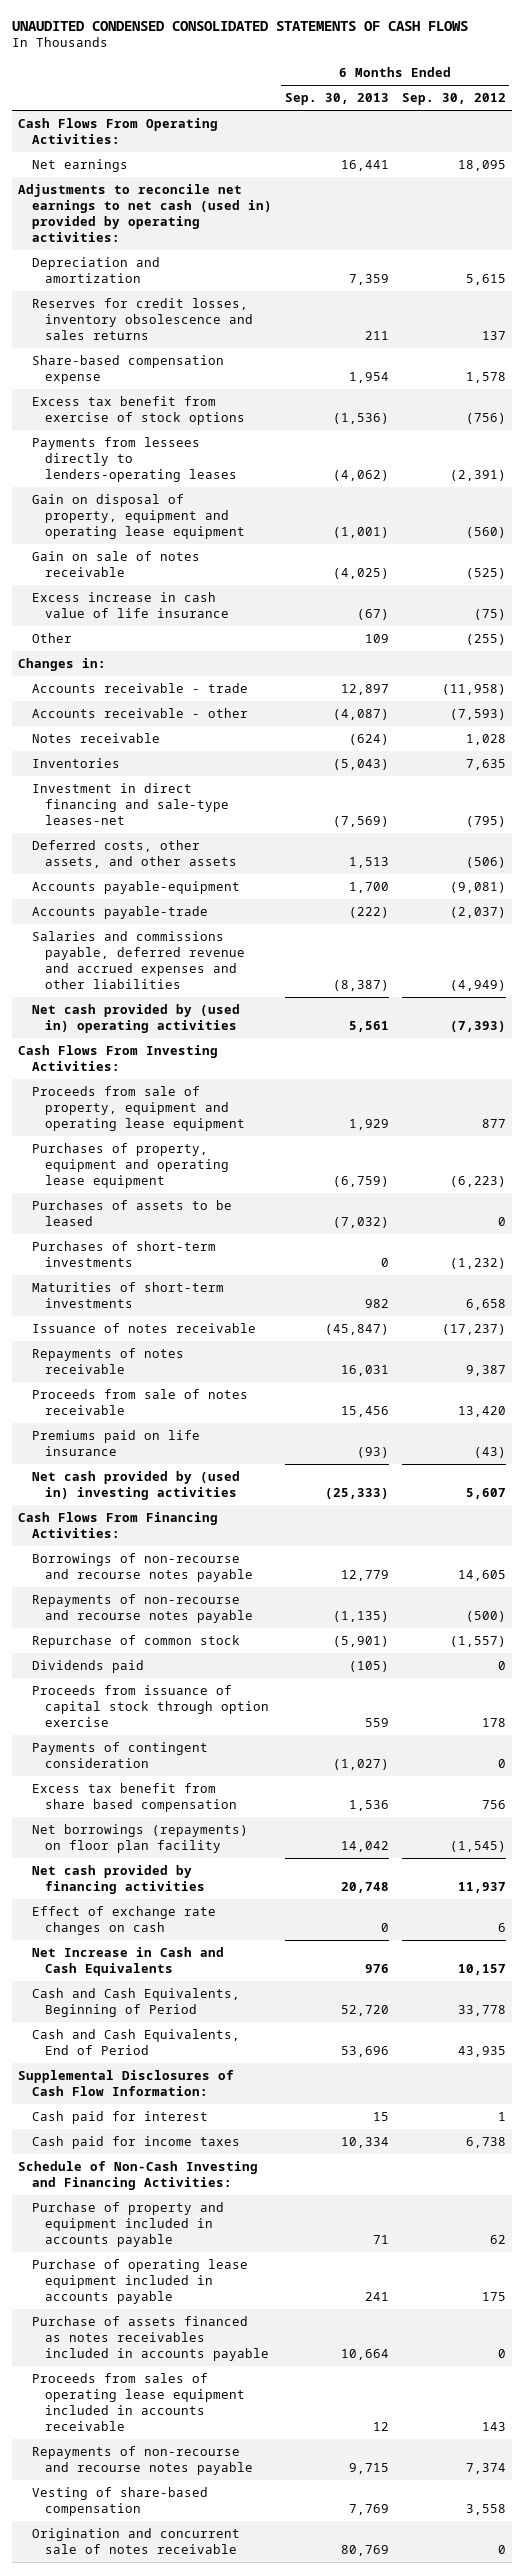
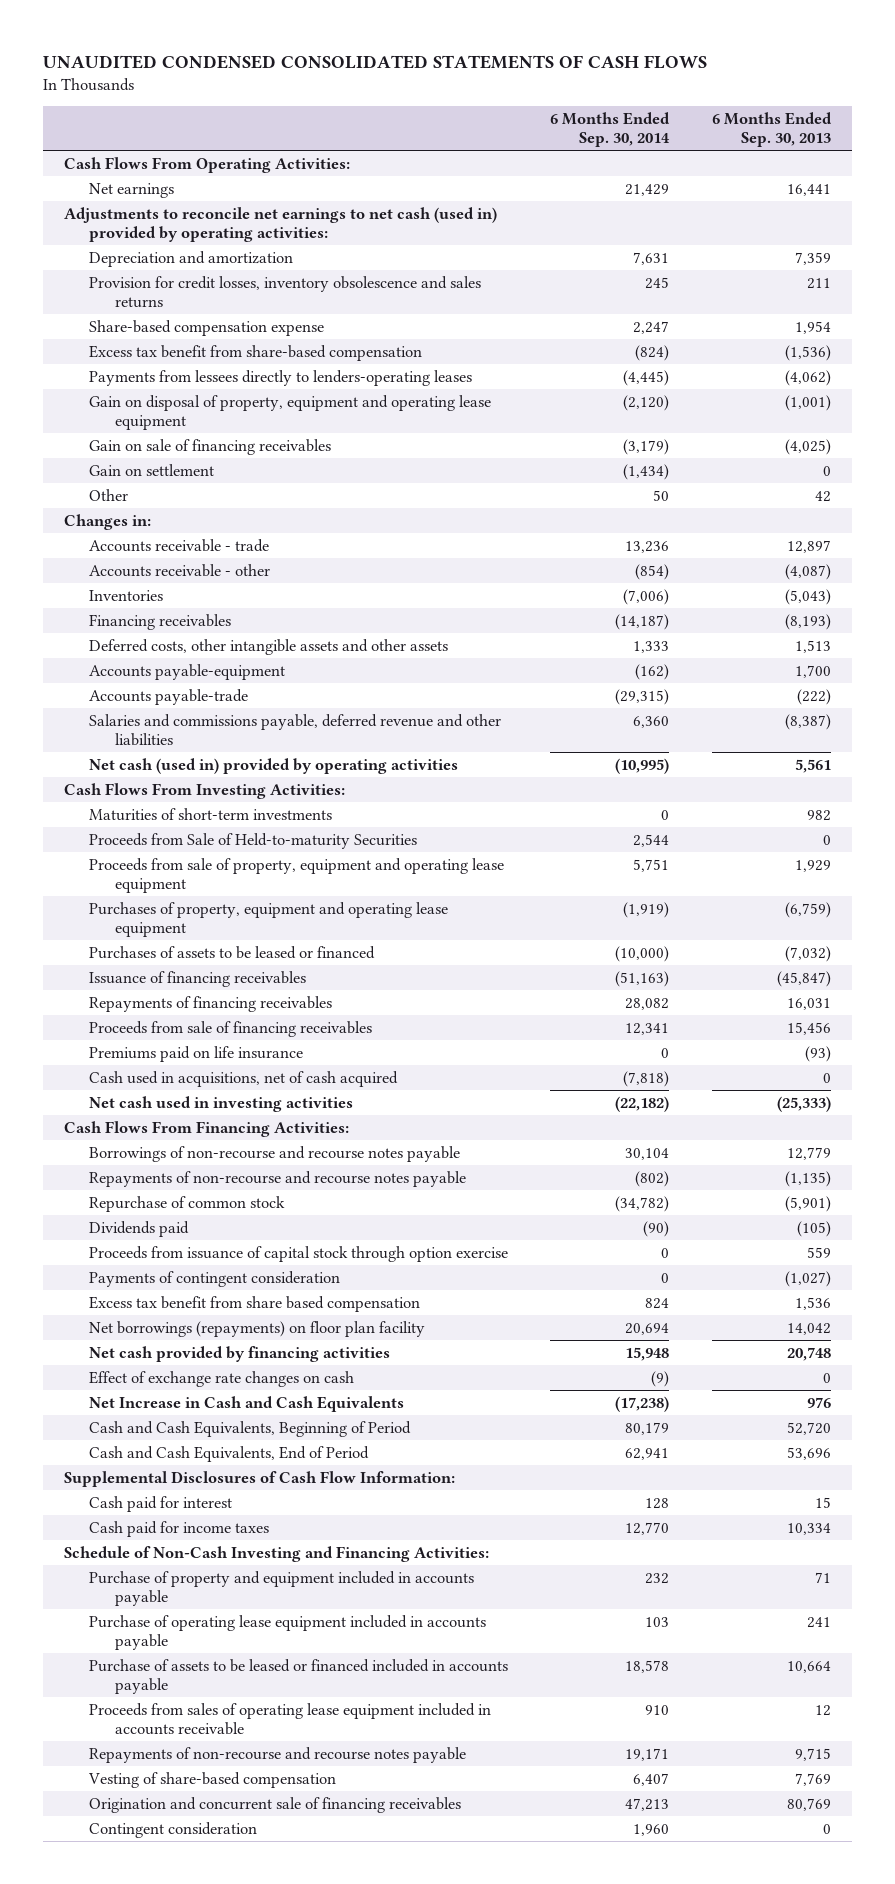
- | 6 Months Ended Sep. 30, 2013 | 6 Months Ended Sep. 30, 2012
+ | 6 Months Ended Sep. 30, 2014 | 6 Months Ended Sep. 30, 2013
- Reserves for credit losses, inventory obsolescence and sales returns | 211 | 137
+ Provision for credit losses, inventory obsolescence and sales returns | 245 | 211
- Excess tax benefit from exercise of stock options | (1,536) | (756)
+ Excess tax benefit from share-based compensation | (824) | (1,536)
- Gain on sale of notes receivable | (4,025) | (525)
- Excess increase in cash value of life insurance | (67) | (75)
- Other | 109 | (255)
+ Gain on sale of financing receivables | (3,179) | (4,025)
+ Gain on settlement | (1,434) | 0
+ Other | 50 | 42
- Notes receivable | (624) | 1,028
- Investment in direct financing and sale-type leases-net | (7,569) | (795)
- Deferred costs, other assets, and other assets | 1,513 | (506)
+ Financing receivables | (14,187) | (8,193)
+ Deferred costs, other intangible assets and other assets | 1,333 | 1,513
- Salaries and commissions payable, deferred revenue and accrued expenses and other liabilities | (8,387) | (4,949)
- Net cash provided by (used in) operating activities | 5,561 | (7,393)
+ Salaries and commissions payable, deferred revenue and other liabilities | 6,360 | (8,387)
+ Net cash (used in) provided by operating activities | (10,995) | 5,561
moved up: Maturities of short-term investments | 0 | 982
+ Proceeds from Sale of Held-to-maturity Securities | 2,544 | 0
- Purchases of assets to be leased | (7,032) | 0
- Purchases of short-term investments | 0 | (1,232)
- Issuance of notes receivable | (45,847) | (17,237)
- Repayments of notes receivable | 16,031 | 9,387
- Proceeds from sale of notes receivable | 15,456 | 13,420
+ Purchases of assets to be leased or financed | (10,000) | (7,032)
+ Issuance of financing receivables | (51,163) | (45,847)
+ Repayments of financing receivables | 28,082 | 16,031
+ Proceeds from sale of financing receivables | 12,341 | 15,456
- Net cash provided by (used in) investing activities | (25,333) | 5,607
+ Cash used in acquisitions, net of cash acquired | (7,818) | 0
+ Net cash used in investing activities | (22,182) | (25,333)
- Purchase of assets financed as notes receivables included in accounts payable | 10,664 | 0
+ Purchase of assets to be leased or financed included in accounts payable | 18,578 | 10,664
- Origination and concurrent sale of notes receivable | 80,769 | 0
+ Origination and concurrent sale of financing receivables | 47,213 | 80,769
+ Contingent consideration | 1,960 | 0

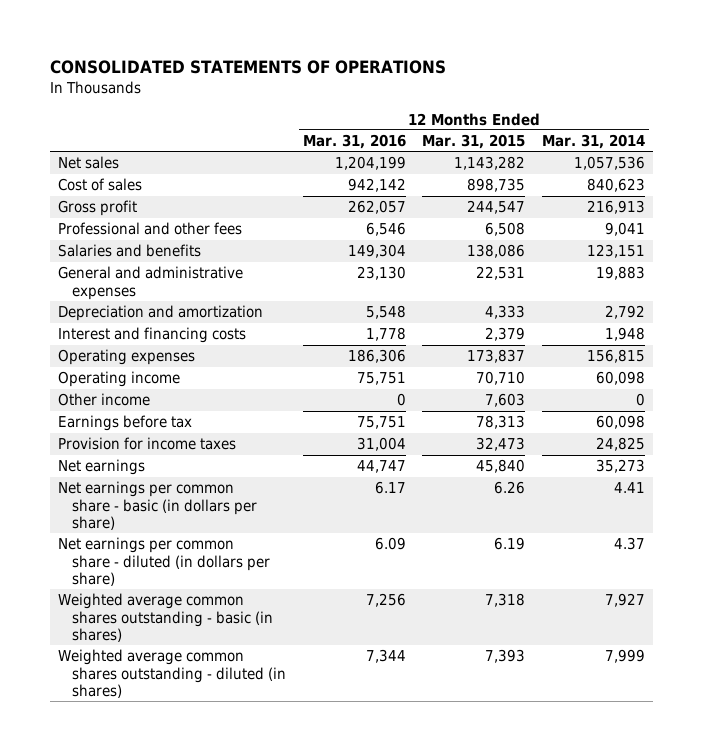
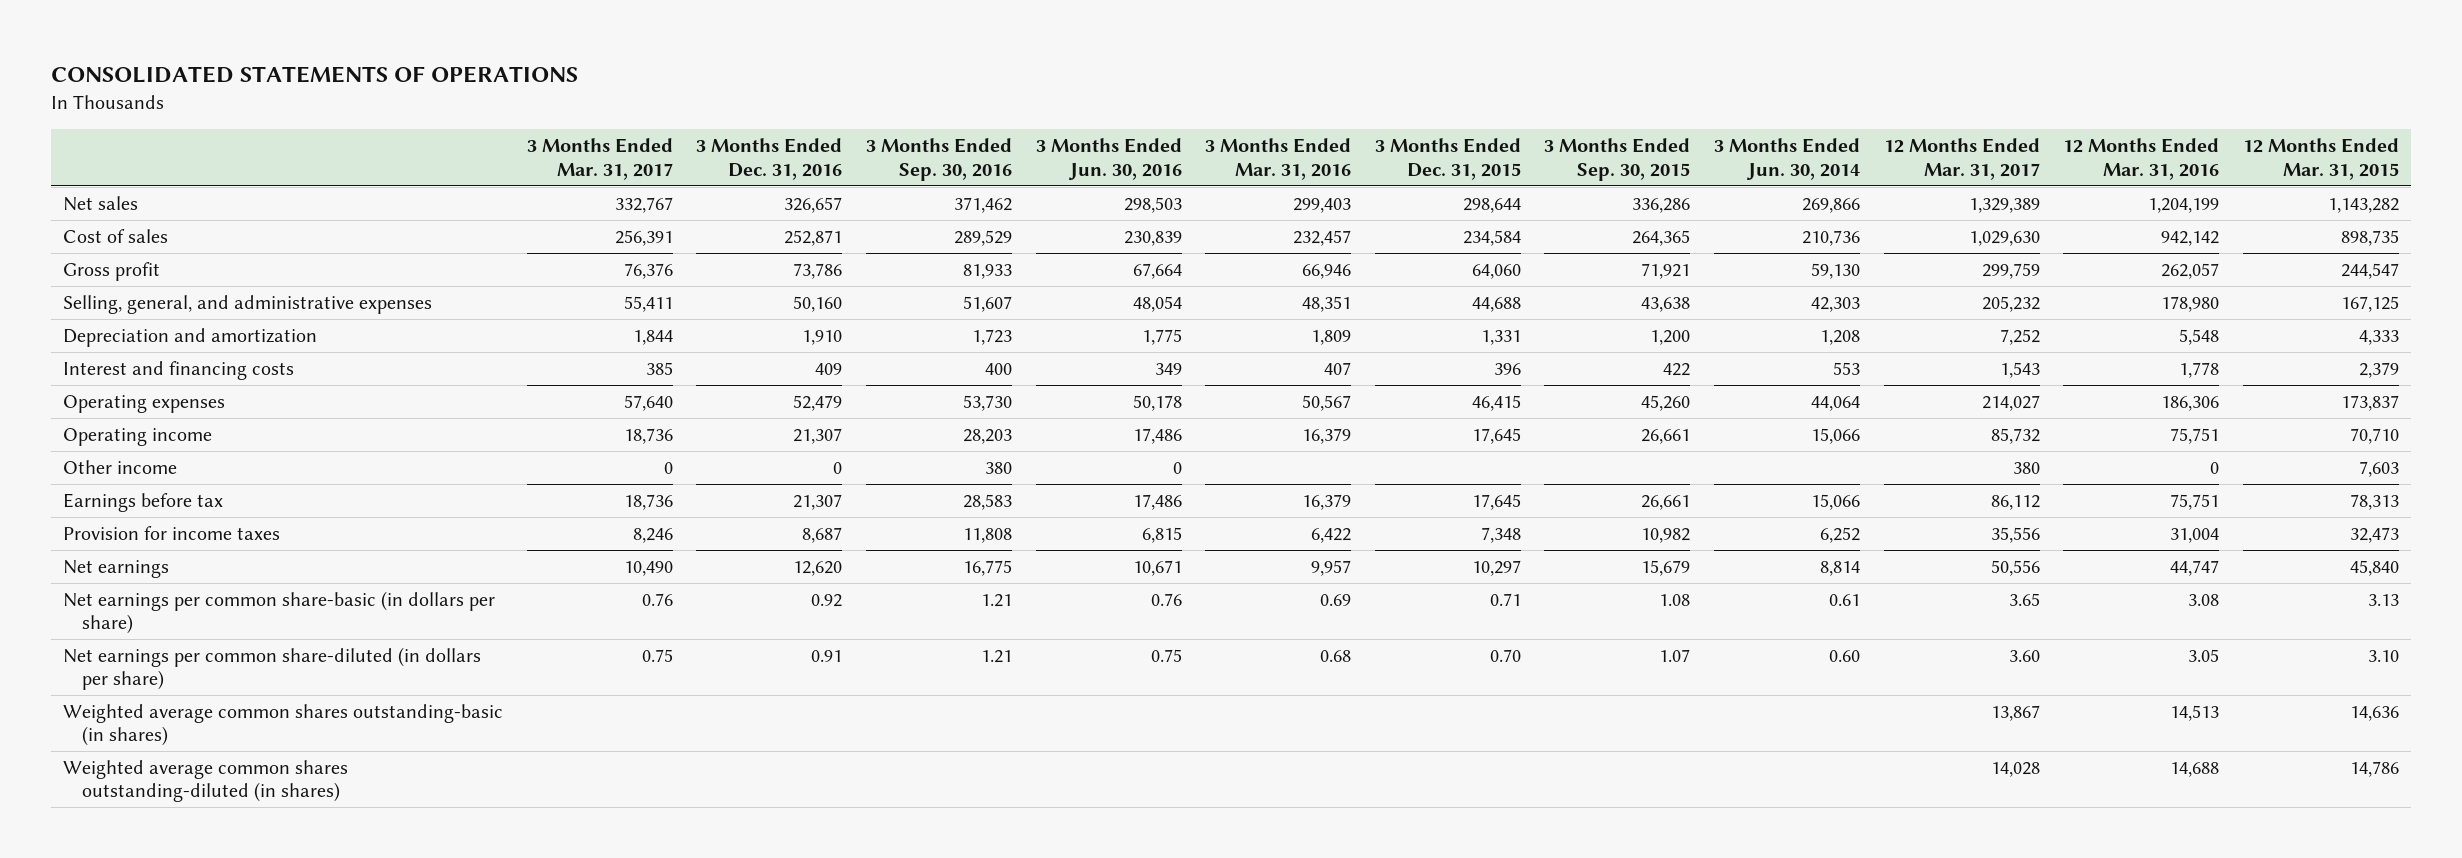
- | 12 Months Ended Mar. 31, 2016 | 12 Months Ended Mar. 31, 2015 | 12 Months Ended Mar. 31, 2014
+ | 3 Months Ended Mar. 31, 2017 | 3 Months Ended Dec. 31, 2016 | 3 Months Ended Sep. 30, 2016 | 3 Months Ended Jun. 30, 2016 | 3 Months Ended Mar. 31, 2016 | 3 Months Ended Dec. 31, 2015 | 3 Months Ended Sep. 30, 2015 | 3 Months Ended Jun. 30, 2014 | 12 Months Ended Mar. 31, 2017 | 12 Months Ended Mar. 31, 2016 | 12 Months Ended Mar. 31, 2015
- Professional and other fees | 6,546 | 6,508 | 9,041
- Salaries and benefits | 149,304 | 138,086 | 123,151
- General and administrative expenses | 23,130 | 22,531 | 19,883
+ Selling, general, and administrative expenses | 55,411 | 50,160 | 51,607 | 48,054 | 48,351 | 44,688 | 43,638 | 42,303 | 205,232 | 178,980 | 167,125
- Net earnings per common share - basic (in dollars per share) | 6.17 | 6.26 | 4.41
- Net earnings per common share - diluted (in dollars per share) | 6.09 | 6.19 | 4.37
- Weighted average common shares outstanding - basic (in shares) | 7,256 | 7,318 | 7,927
- Weighted average common shares outstanding - diluted (in shares) | 7,344 | 7,393 | 7,999
+ Net earnings per common share-basic (in dollars per share) | 0.76 | 0.92 | 1.21 | 0.76 | 0.69 | 0.71 | 1.08 | 0.61 | 3.65 | 3.08 | 3.13
+ Net earnings per common share-diluted (in dollars per share) | 0.75 | 0.91 | 1.21 | 0.75 | 0.68 | 0.70 | 1.07 | 0.60 | 3.60 | 3.05 | 3.10
+ Weighted average common shares outstanding-basic (in shares) | | | | | | | | | 13,867 | 14,513 | 14,636
+ Weighted average common shares outstanding-diluted (in shares) | | | | | | | | | 14,028 | 14,688 | 14,786

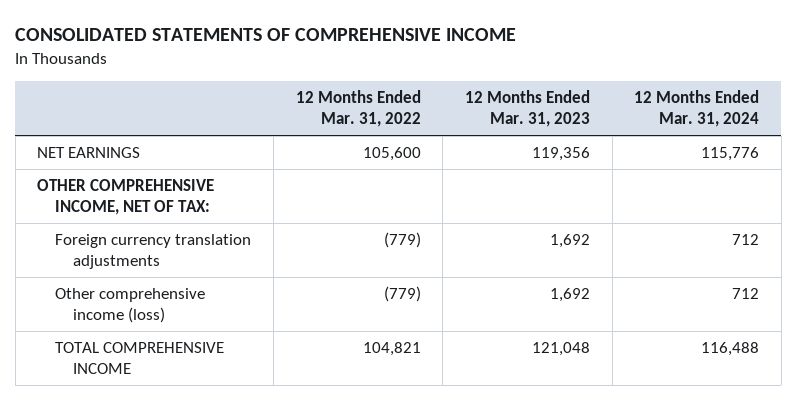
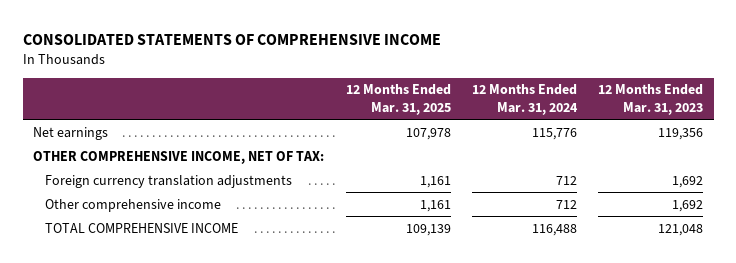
- | 12 Months Ended Mar. 31, 2022 | 12 Months Ended Mar. 31, 2023 | 12 Months Ended Mar. 31, 2024
+ | 12 Months Ended Mar. 31, 2025 | 12 Months Ended Mar. 31, 2024 | 12 Months Ended Mar. 31, 2023
- NET EARNINGS | 105,600 | 119,356 | 115,776
+ Net earnings | 107,978 | 115,776 | 119,356
- Other comprehensive income (loss) | (779) | 1,692 | 712
+ Other comprehensive income | 1,161 | 712 | 1,692

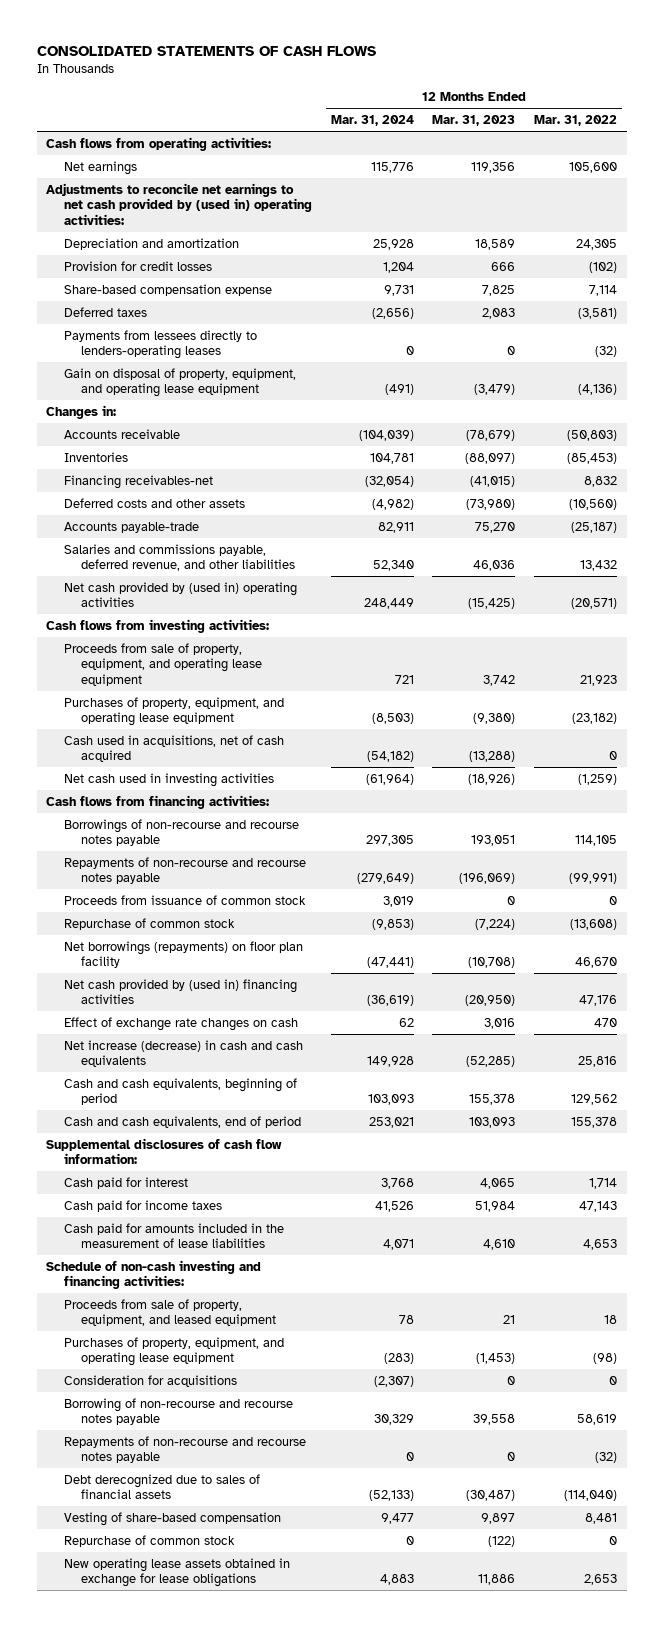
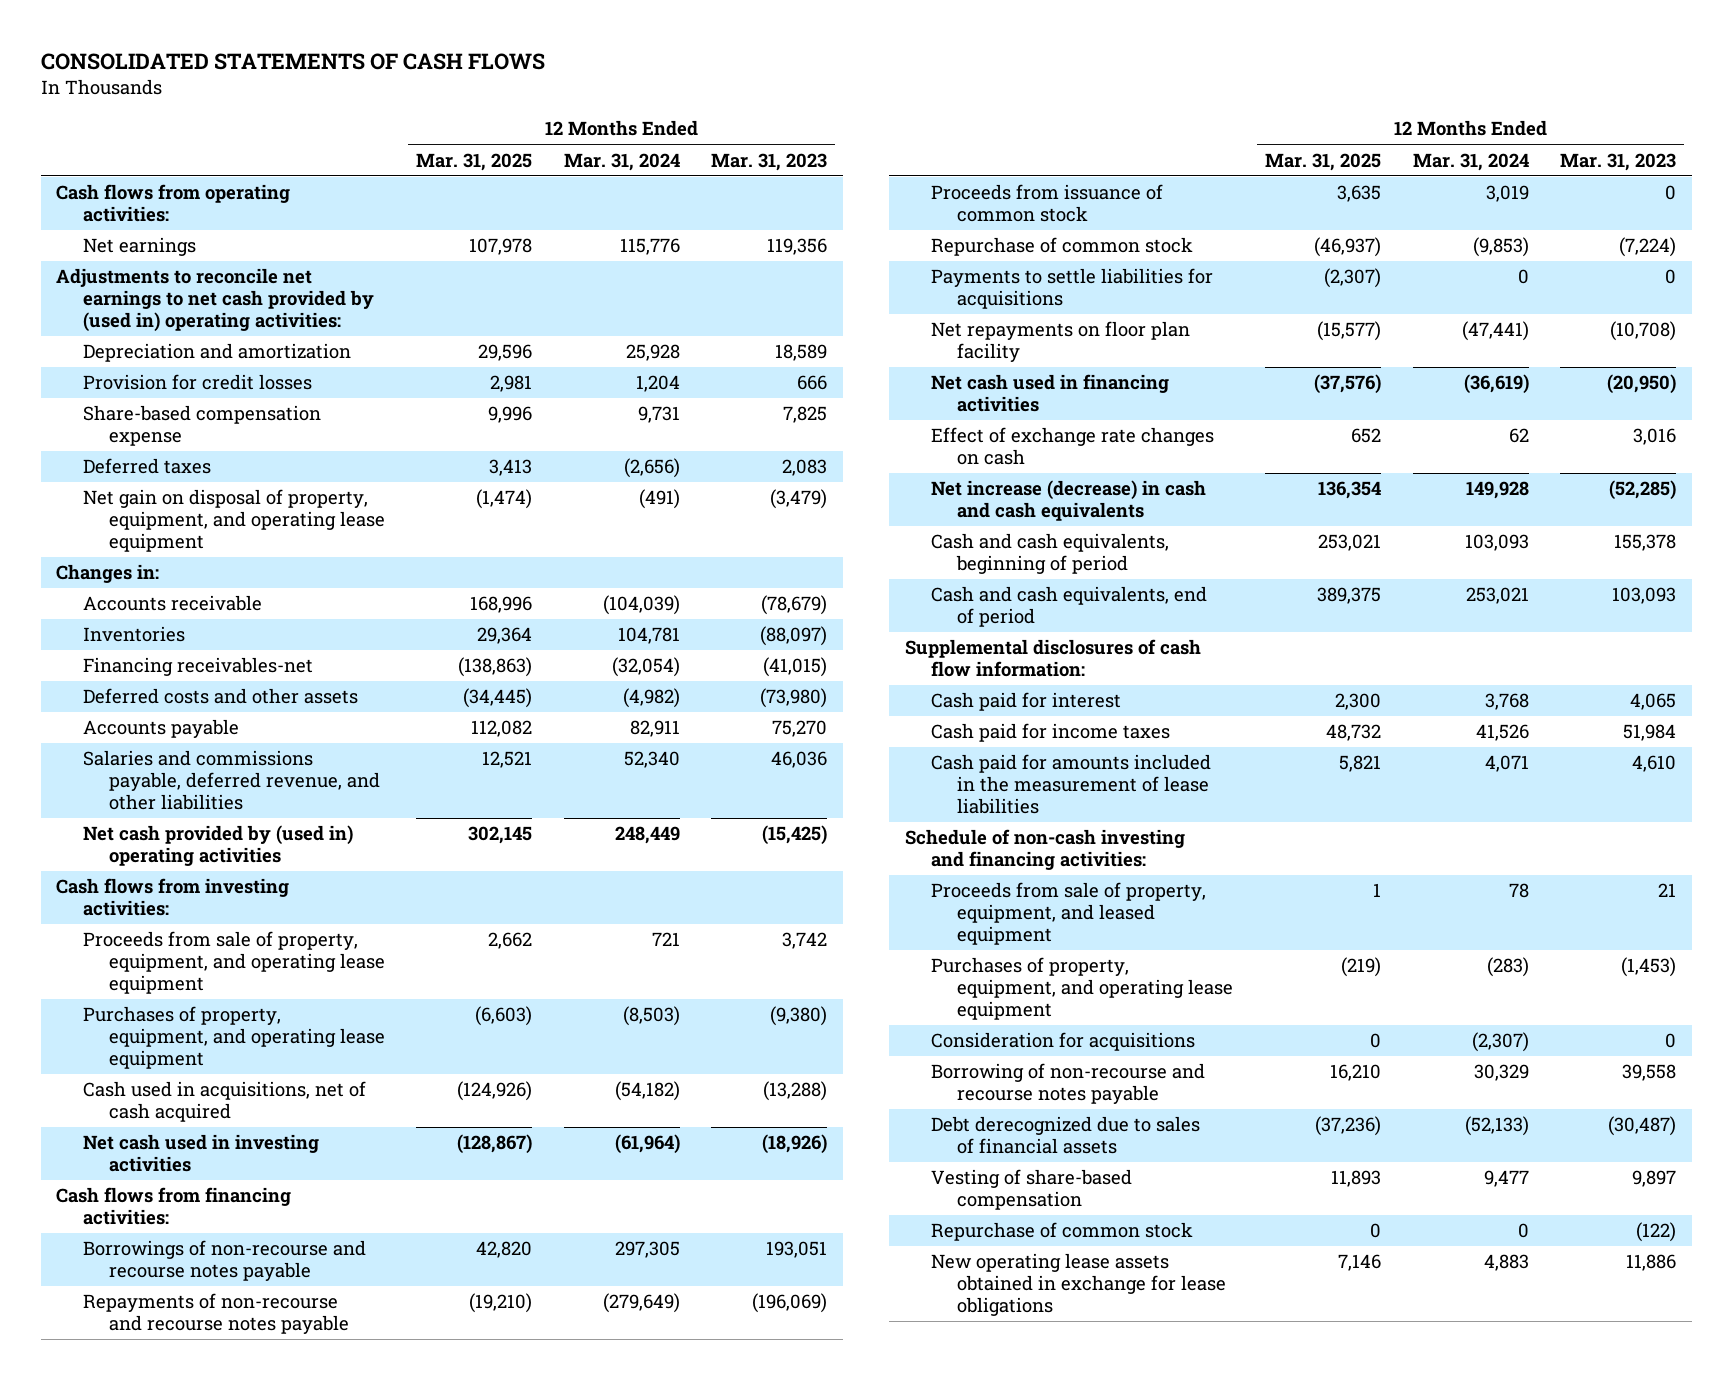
- | 12 Months Ended Mar. 31, 2024 | 12 Months Ended Mar. 31, 2023 | 12 Months Ended Mar. 31, 2022
+ | 12 Months Ended Mar. 31, 2025 | 12 Months Ended Mar. 31, 2024 | 12 Months Ended Mar. 31, 2023
- Payments from lessees directly to lenders-operating leases | 0 | 0 | (32)
- Gain on disposal of property, equipment, and operating lease equipment | (491) | (3,479) | (4,136)
+ Net gain on disposal of property, equipment, and operating lease equipment | (1,474) | (491) | (3,479)
- Accounts payable-trade | 82,911 | 75,270 | (25,187)
+ Accounts payable | 112,082 | 82,911 | 75,270
- Net borrowings (repayments) on floor plan facility | (47,441) | (10,708) | 46,670
- Net cash provided by (used in) financing activities | (36,619) | (20,950) | 47,176
+ Payments to settle liabilities for acquisitions | (2,307) | 0 | 0
+ Net repayments on floor plan facility | (15,577) | (47,441) | (10,708)
+ Net cash used in financing activities | (37,576) | (36,619) | (20,950)
- Repayments of non-recourse and recourse notes payable | 0 | 0 | (32)

